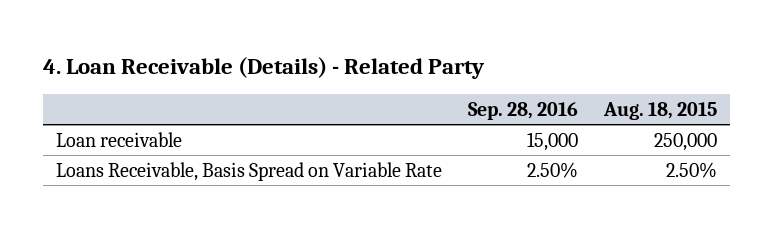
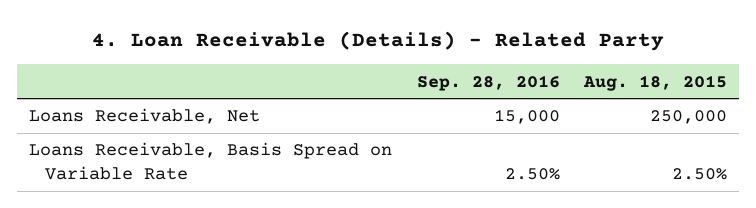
- Loan receivable | 15,000 | 250,000
+ Loans Receivable, Net | 15,000 | 250,000

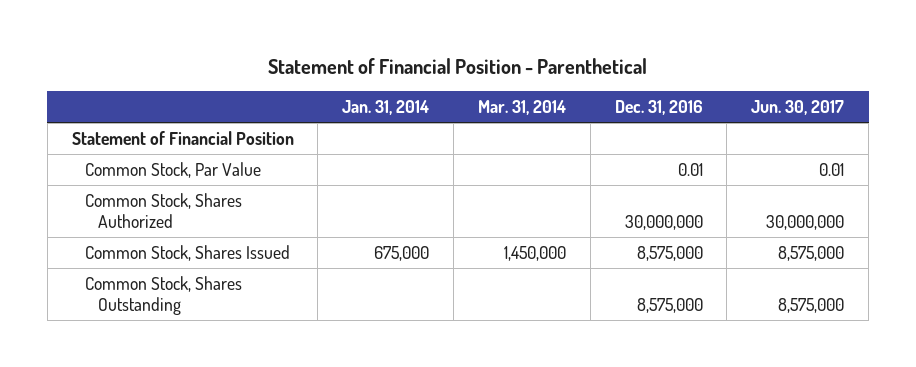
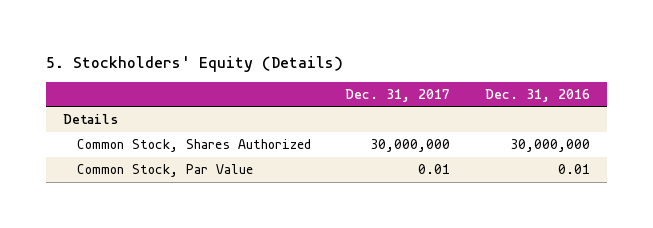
- Statement of Financial Position - Parenthetical
+ 5. Stockholders' Equity (Details)
- | Jan. 31, 2014 | Mar. 31, 2014 | Dec. 31, 2016 | Jun. 30, 2017
+ | Dec. 31, 2017 | Dec. 31, 2016
- Statement of Financial Position
+ Details
- Common Stock, Shares Issued | 675,000 | 1,450,000 | 8,575,000 | 8,575,000
- Common Stock, Shares Outstanding | | | 8,575,000 | 8,575,000
moved down: Common Stock, Par Value | 0.01 | 0.01

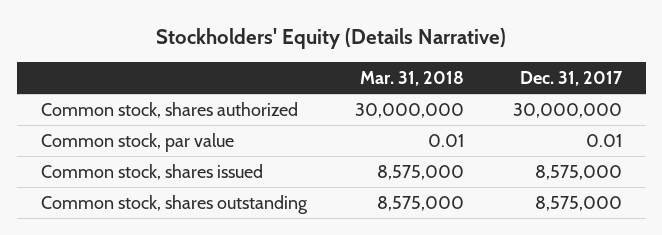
- 5. Stockholders' Equity (Details)
+ Stockholders' Equity (Details Narrative)
- | Dec. 31, 2017 | Dec. 31, 2016
+ | Mar. 31, 2018 | Dec. 31, 2017
- Details
- Common Stock, Shares Authorized | 30,000,000 | 30,000,000
- Common Stock, Par Value | 0.01 | 0.01
+ Common stock, shares authorized | 30,000,000 | 30,000,000
+ Common stock, par value | 0.01 | 0.01
+ Common stock, shares issued | 8,575,000 | 8,575,000
+ Common stock, shares outstanding | 8,575,000 | 8,575,000

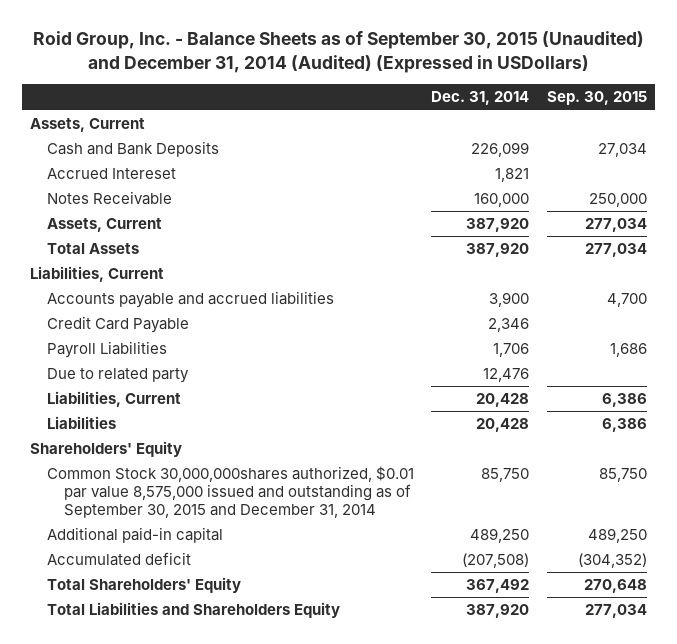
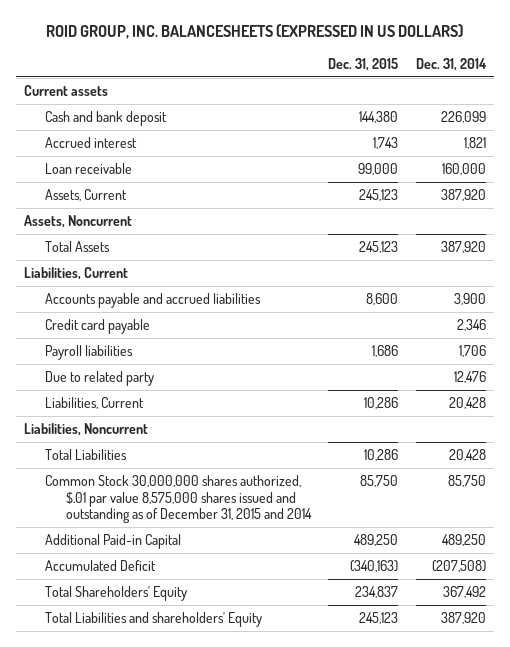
- Roid Group, Inc. - Balance Sheets as of September 30, 2015 (Unaudited) and December 31, 2014 (Audited) (Expressed in USDollars)
+ ROID GROUP, INC. BALANCESHEETS (EXPRESSED IN US DOLLARS)
- | Dec. 31, 2014 | Sep. 30, 2015
+ | Dec. 31, 2015 | Dec. 31, 2014
- Assets, Current
- Cash and Bank Deposits | 226,099 | 27,034
- Accrued Intereset | 1,821 |
- Notes Receivable | 160,000 | 250,000
+ Current assets
+ Cash and bank deposit | 144,380 | 226,099
+ Accrued interest | 1,743 | 1,821
+ Loan receivable | 99,000 | 160,000
+ Assets, Noncurrent
- Credit Card Payable | 2,346 |
- Payroll Liabilities | 1,706 | 1,686
+ Credit card payable | | 2,346
+ Payroll liabilities | 1,686 | 1,706
- Liabilities | 20,428 | 6,386
- Shareholders' Equity
- Common Stock 30,000,000shares authorized, $0.01 par value 8,575,000 issued and outstanding as of September 30, 2015 and December 31, 2014 | 85,750 | 85,750
- Additional paid-in capital | 489,250 | 489,250
- Accumulated deficit | (207,508) | (304,352)
+ Liabilities, Noncurrent
+ Total Liabilities | 10,286 | 20,428
+ Common Stock 30,000,000 shares authorized, $.01 par value 8,575,000 shares issued and outstanding as of December 31, 2015 and 2014 | 85,750 | 85,750
+ Additional Paid-in Capital | 489,250 | 489,250
+ Accumulated Deficit | (340,163) | (207,508)
- Total Liabilities and Shareholders Equity | 387,920 | 277,034
+ Total Liabilities and shareholders' Equity | 245,123 | 387,920

